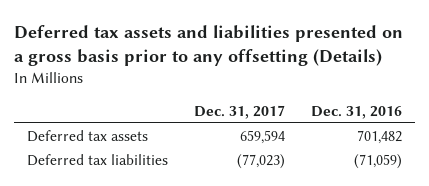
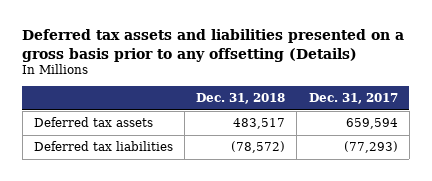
- | Dec. 31, 2017 | Dec. 31, 2016
+ | Dec. 31, 2018 | Dec. 31, 2017
- Deferred tax liabilities | (77,023) | (71,059)
+ Deferred tax liabilities | (78,572) | (77,293)

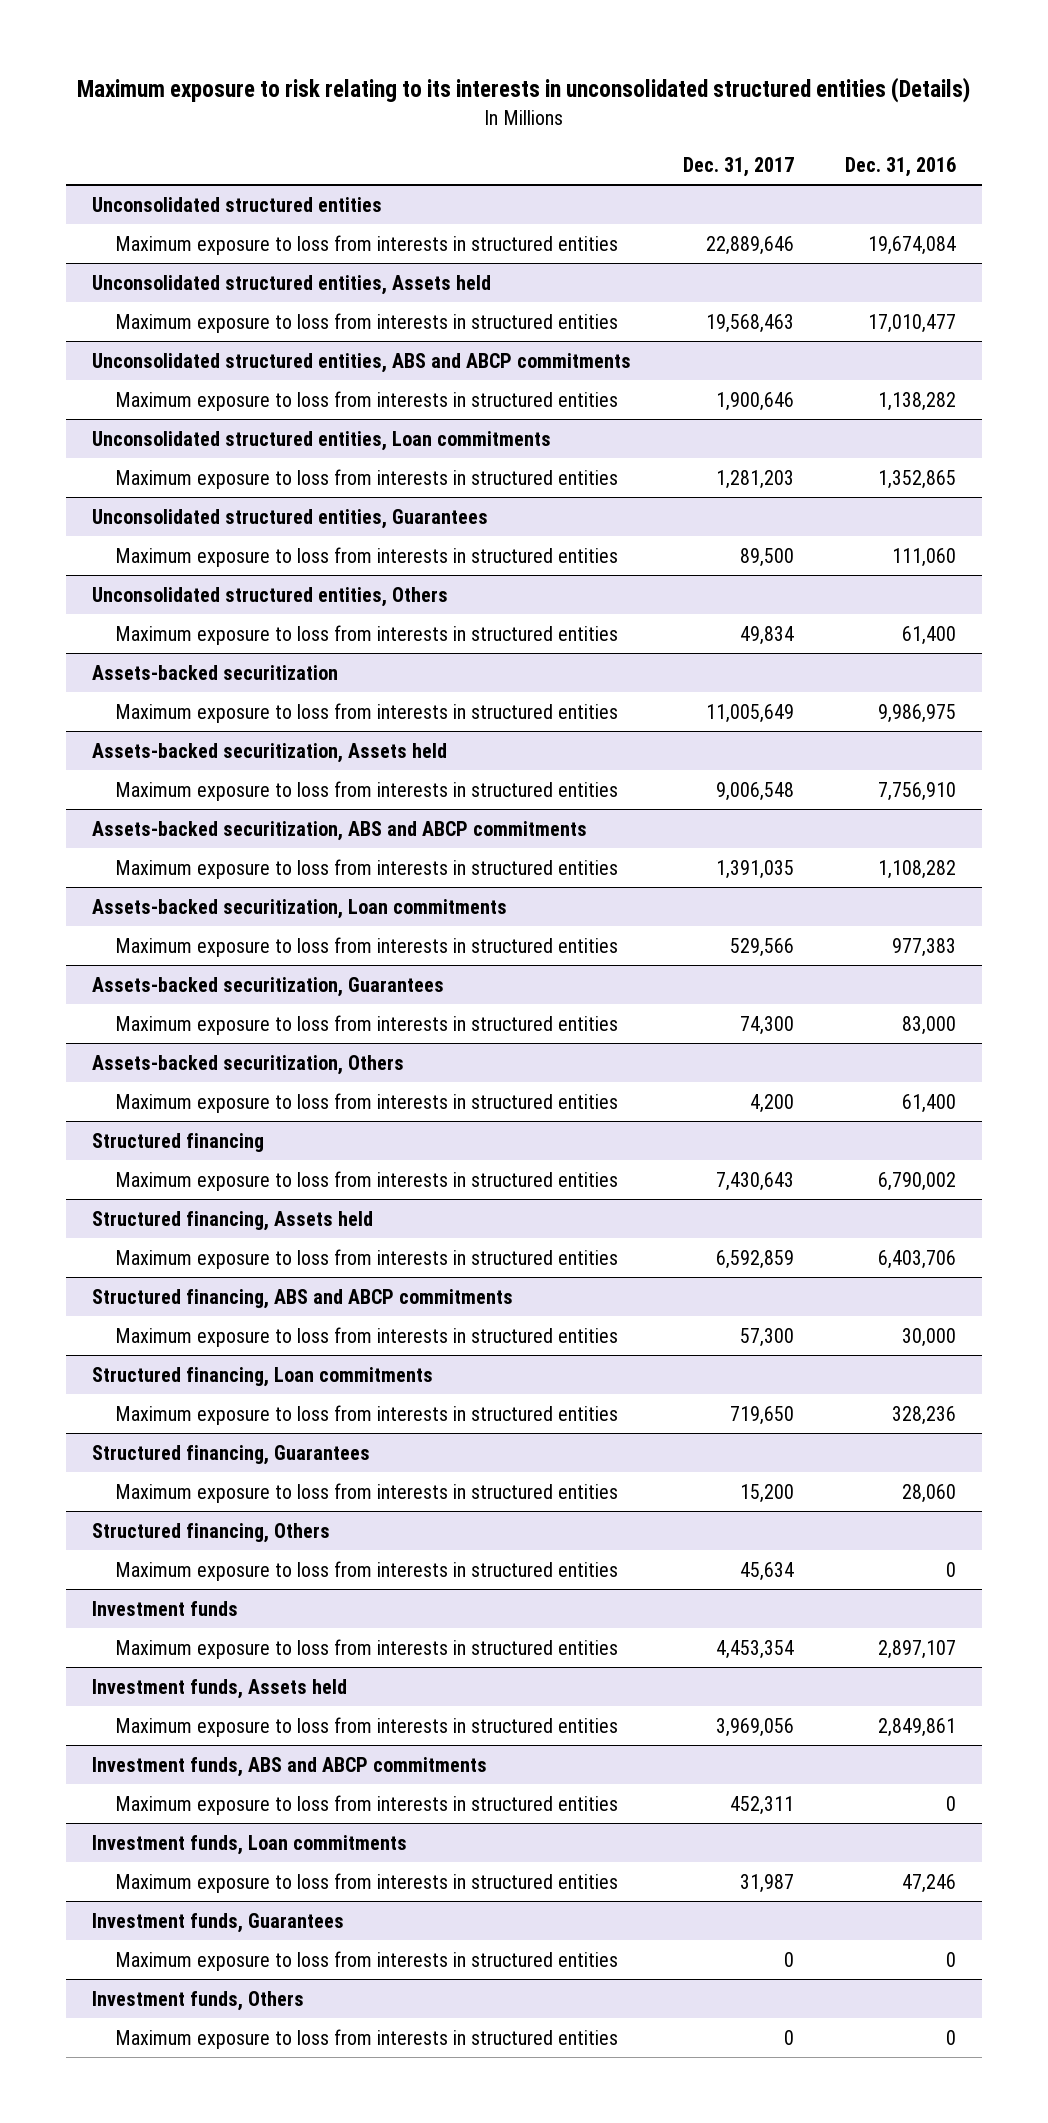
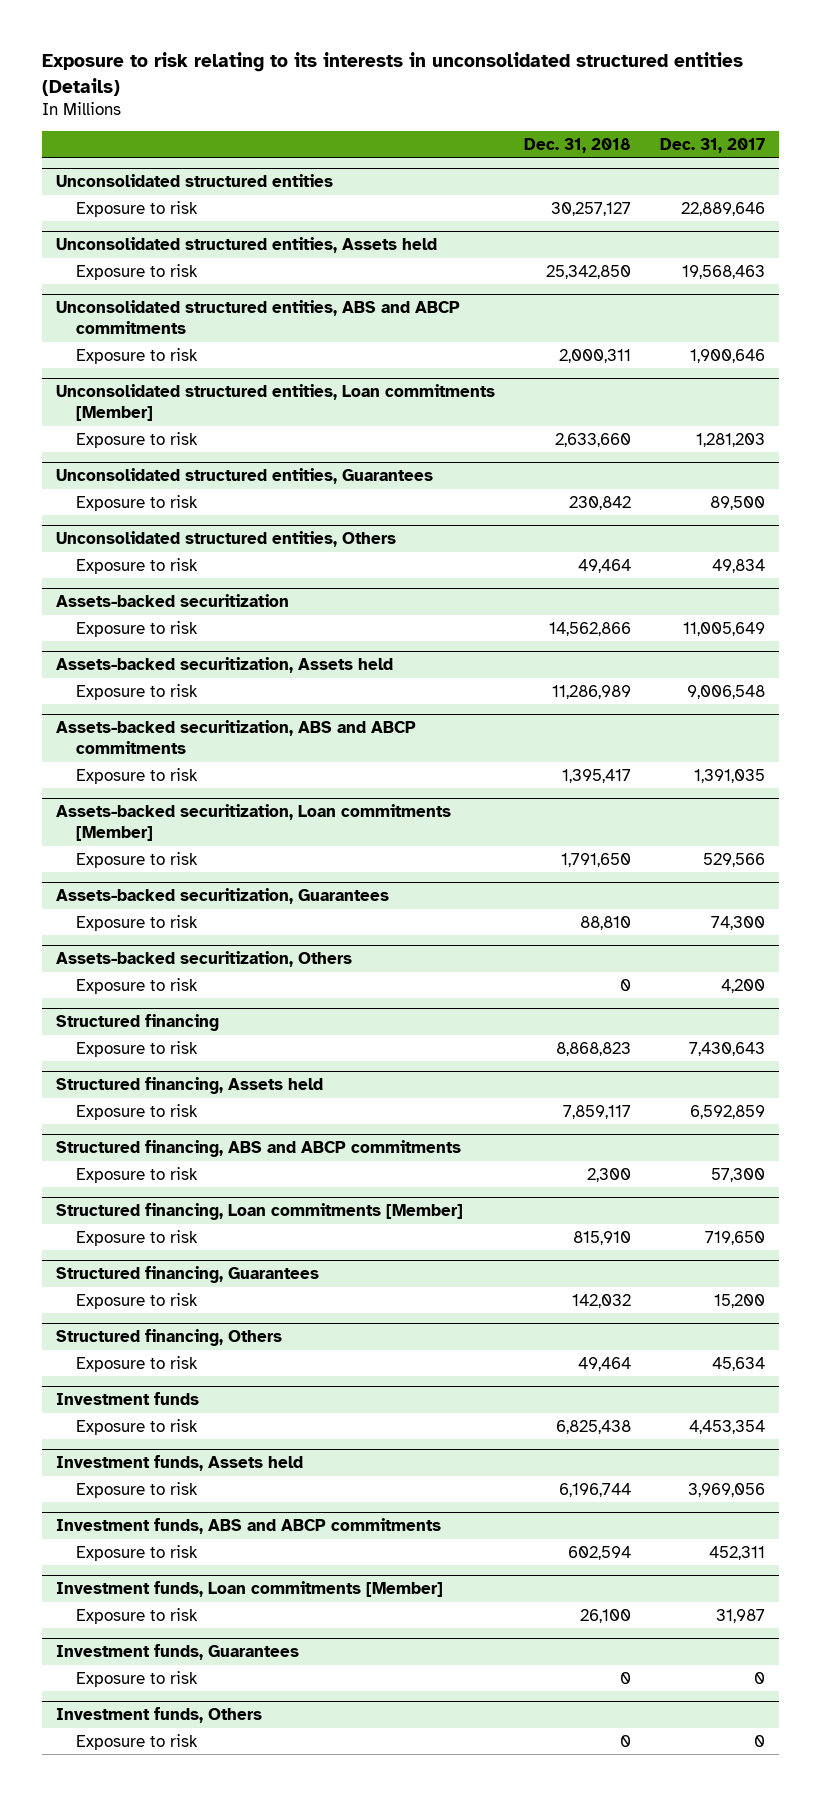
- Maximum exposure to risk relating to its interests in unconsolidated structured entities (Details)
+ Exposure to risk relating to its interests in unconsolidated structured entities (Details)
- | Dec. 31, 2017 | Dec. 31, 2016
+ | Dec. 31, 2018 | Dec. 31, 2017
@ Unconsolidated structured entities
- Maximum exposure to loss from interests in structured entities | 22,889,646 | 19,674,084
+ Exposure to risk | 30,257,127 | 22,889,646
@ Unconsolidated structured entities, Assets held
- Maximum exposure to loss from interests in structured entities | 19,568,463 | 17,010,477
+ Exposure to risk | 25,342,850 | 19,568,463
@ Unconsolidated structured entities, ABS and ABCP commitments
- Maximum exposure to loss from interests in structured entities | 1,900,646 | 1,138,282
- Unconsolidated structured entities, Loan commitments
- Maximum exposure to loss from interests in structured entities | 1,281,203 | 1,352,865
@ Unconsolidated structured entities, ABS and ABCP commitments
+ Exposure to risk | 2,000,311 | 1,900,646
+ Unconsolidated structured entities, Loan commitments [Member]
+ Exposure to risk | 2,633,660 | 1,281,203
@ Unconsolidated structured entities, Guarantees
- Maximum exposure to loss from interests in structured entities | 89,500 | 111,060
+ Exposure to risk | 230,842 | 89,500
@ Unconsolidated structured entities, Others
- Maximum exposure to loss from interests in structured entities | 49,834 | 61,400
+ Exposure to risk | 49,464 | 49,834
@ Assets-backed securitization
- Maximum exposure to loss from interests in structured entities | 11,005,649 | 9,986,975
+ Exposure to risk | 14,562,866 | 11,005,649
@ Assets-backed securitization, Assets held
- Maximum exposure to loss from interests in structured entities | 9,006,548 | 7,756,910
+ Exposure to risk | 11,286,989 | 9,006,548
@ Assets-backed securitization, ABS and ABCP commitments
- Maximum exposure to loss from interests in structured entities | 1,391,035 | 1,108,282
- Assets-backed securitization, Loan commitments
- Maximum exposure to loss from interests in structured entities | 529,566 | 977,383
@ Assets-backed securitization, ABS and ABCP commitments
+ Exposure to risk | 1,395,417 | 1,391,035
+ Assets-backed securitization, Loan commitments [Member]
+ Exposure to risk | 1,791,650 | 529,566
@ Assets-backed securitization, Guarantees
- Maximum exposure to loss from interests in structured entities | 74,300 | 83,000
+ Exposure to risk | 88,810 | 74,300
@ Assets-backed securitization, Others
- Maximum exposure to loss from interests in structured entities | 4,200 | 61,400
+ Exposure to risk | 0 | 4,200
@ Structured financing
- Maximum exposure to loss from interests in structured entities | 7,430,643 | 6,790,002
+ Exposure to risk | 8,868,823 | 7,430,643
@ Structured financing, Assets held
- Maximum exposure to loss from interests in structured entities | 6,592,859 | 6,403,706
+ Exposure to risk | 7,859,117 | 6,592,859
@ Structured financing, ABS and ABCP commitments
- Maximum exposure to loss from interests in structured entities | 57,300 | 30,000
- Structured financing, Loan commitments
- Maximum exposure to loss from interests in structured entities | 719,650 | 328,236
@ Structured financing, ABS and ABCP commitments
+ Exposure to risk | 2,300 | 57,300
+ Structured financing, Loan commitments [Member]
+ Exposure to risk | 815,910 | 719,650
@ Structured financing, Guarantees
- Maximum exposure to loss from interests in structured entities | 15,200 | 28,060
+ Exposure to risk | 142,032 | 15,200
@ Structured financing, Others
- Maximum exposure to loss from interests in structured entities | 45,634 | 0
+ Exposure to risk | 49,464 | 45,634
@ Investment funds
- Maximum exposure to loss from interests in structured entities | 4,453,354 | 2,897,107
+ Exposure to risk | 6,825,438 | 4,453,354
@ Investment funds, Assets held
- Maximum exposure to loss from interests in structured entities | 3,969,056 | 2,849,861
+ Exposure to risk | 6,196,744 | 3,969,056
@ Investment funds, ABS and ABCP commitments
- Maximum exposure to loss from interests in structured entities | 452,311 | 0
- Investment funds, Loan commitments
- Maximum exposure to loss from interests in structured entities | 31,987 | 47,246
@ Investment funds, ABS and ABCP commitments
+ Exposure to risk | 602,594 | 452,311
+ Investment funds, Loan commitments [Member]
+ Exposure to risk | 26,100 | 31,987
@ Investment funds, Guarantees
- Maximum exposure to loss from interests in structured entities | 0 | 0
+ Exposure to risk | 0 | 0
@ Investment funds, Others
- Maximum exposure to loss from interests in structured entities | 0 | 0
+ Exposure to risk | 0 | 0

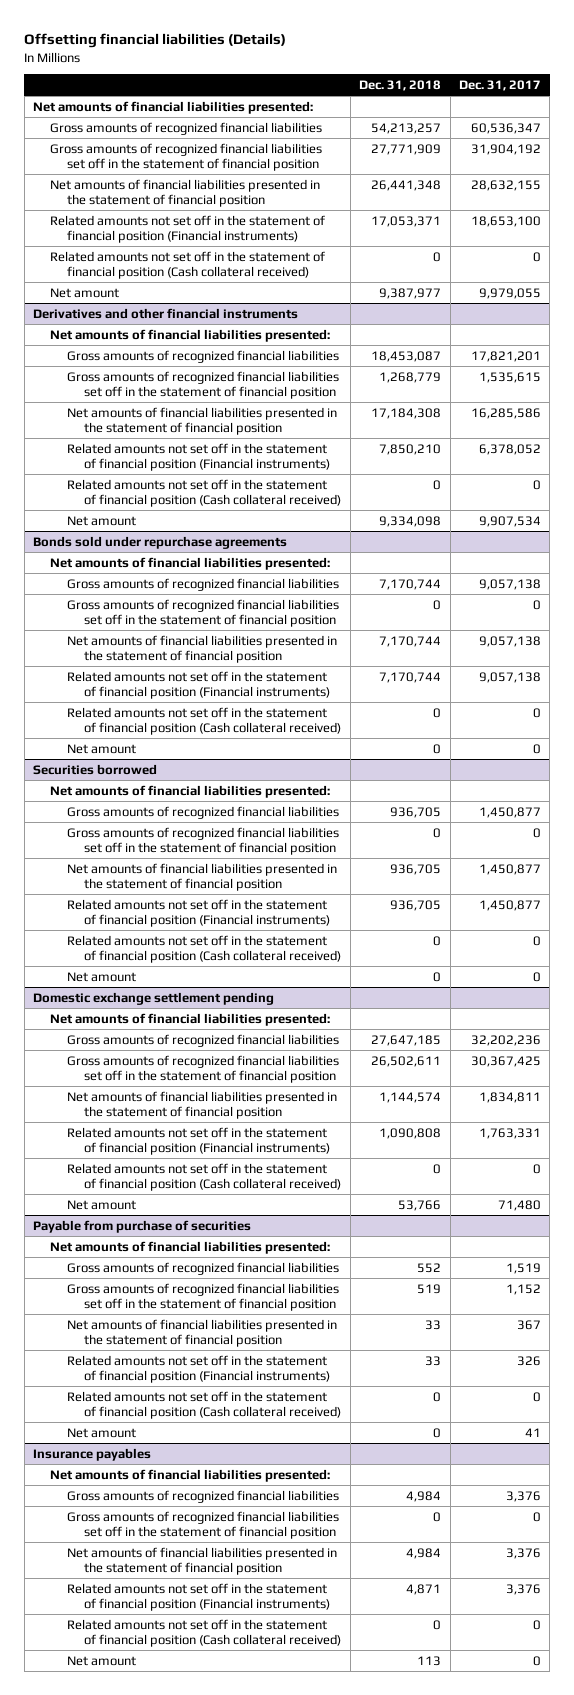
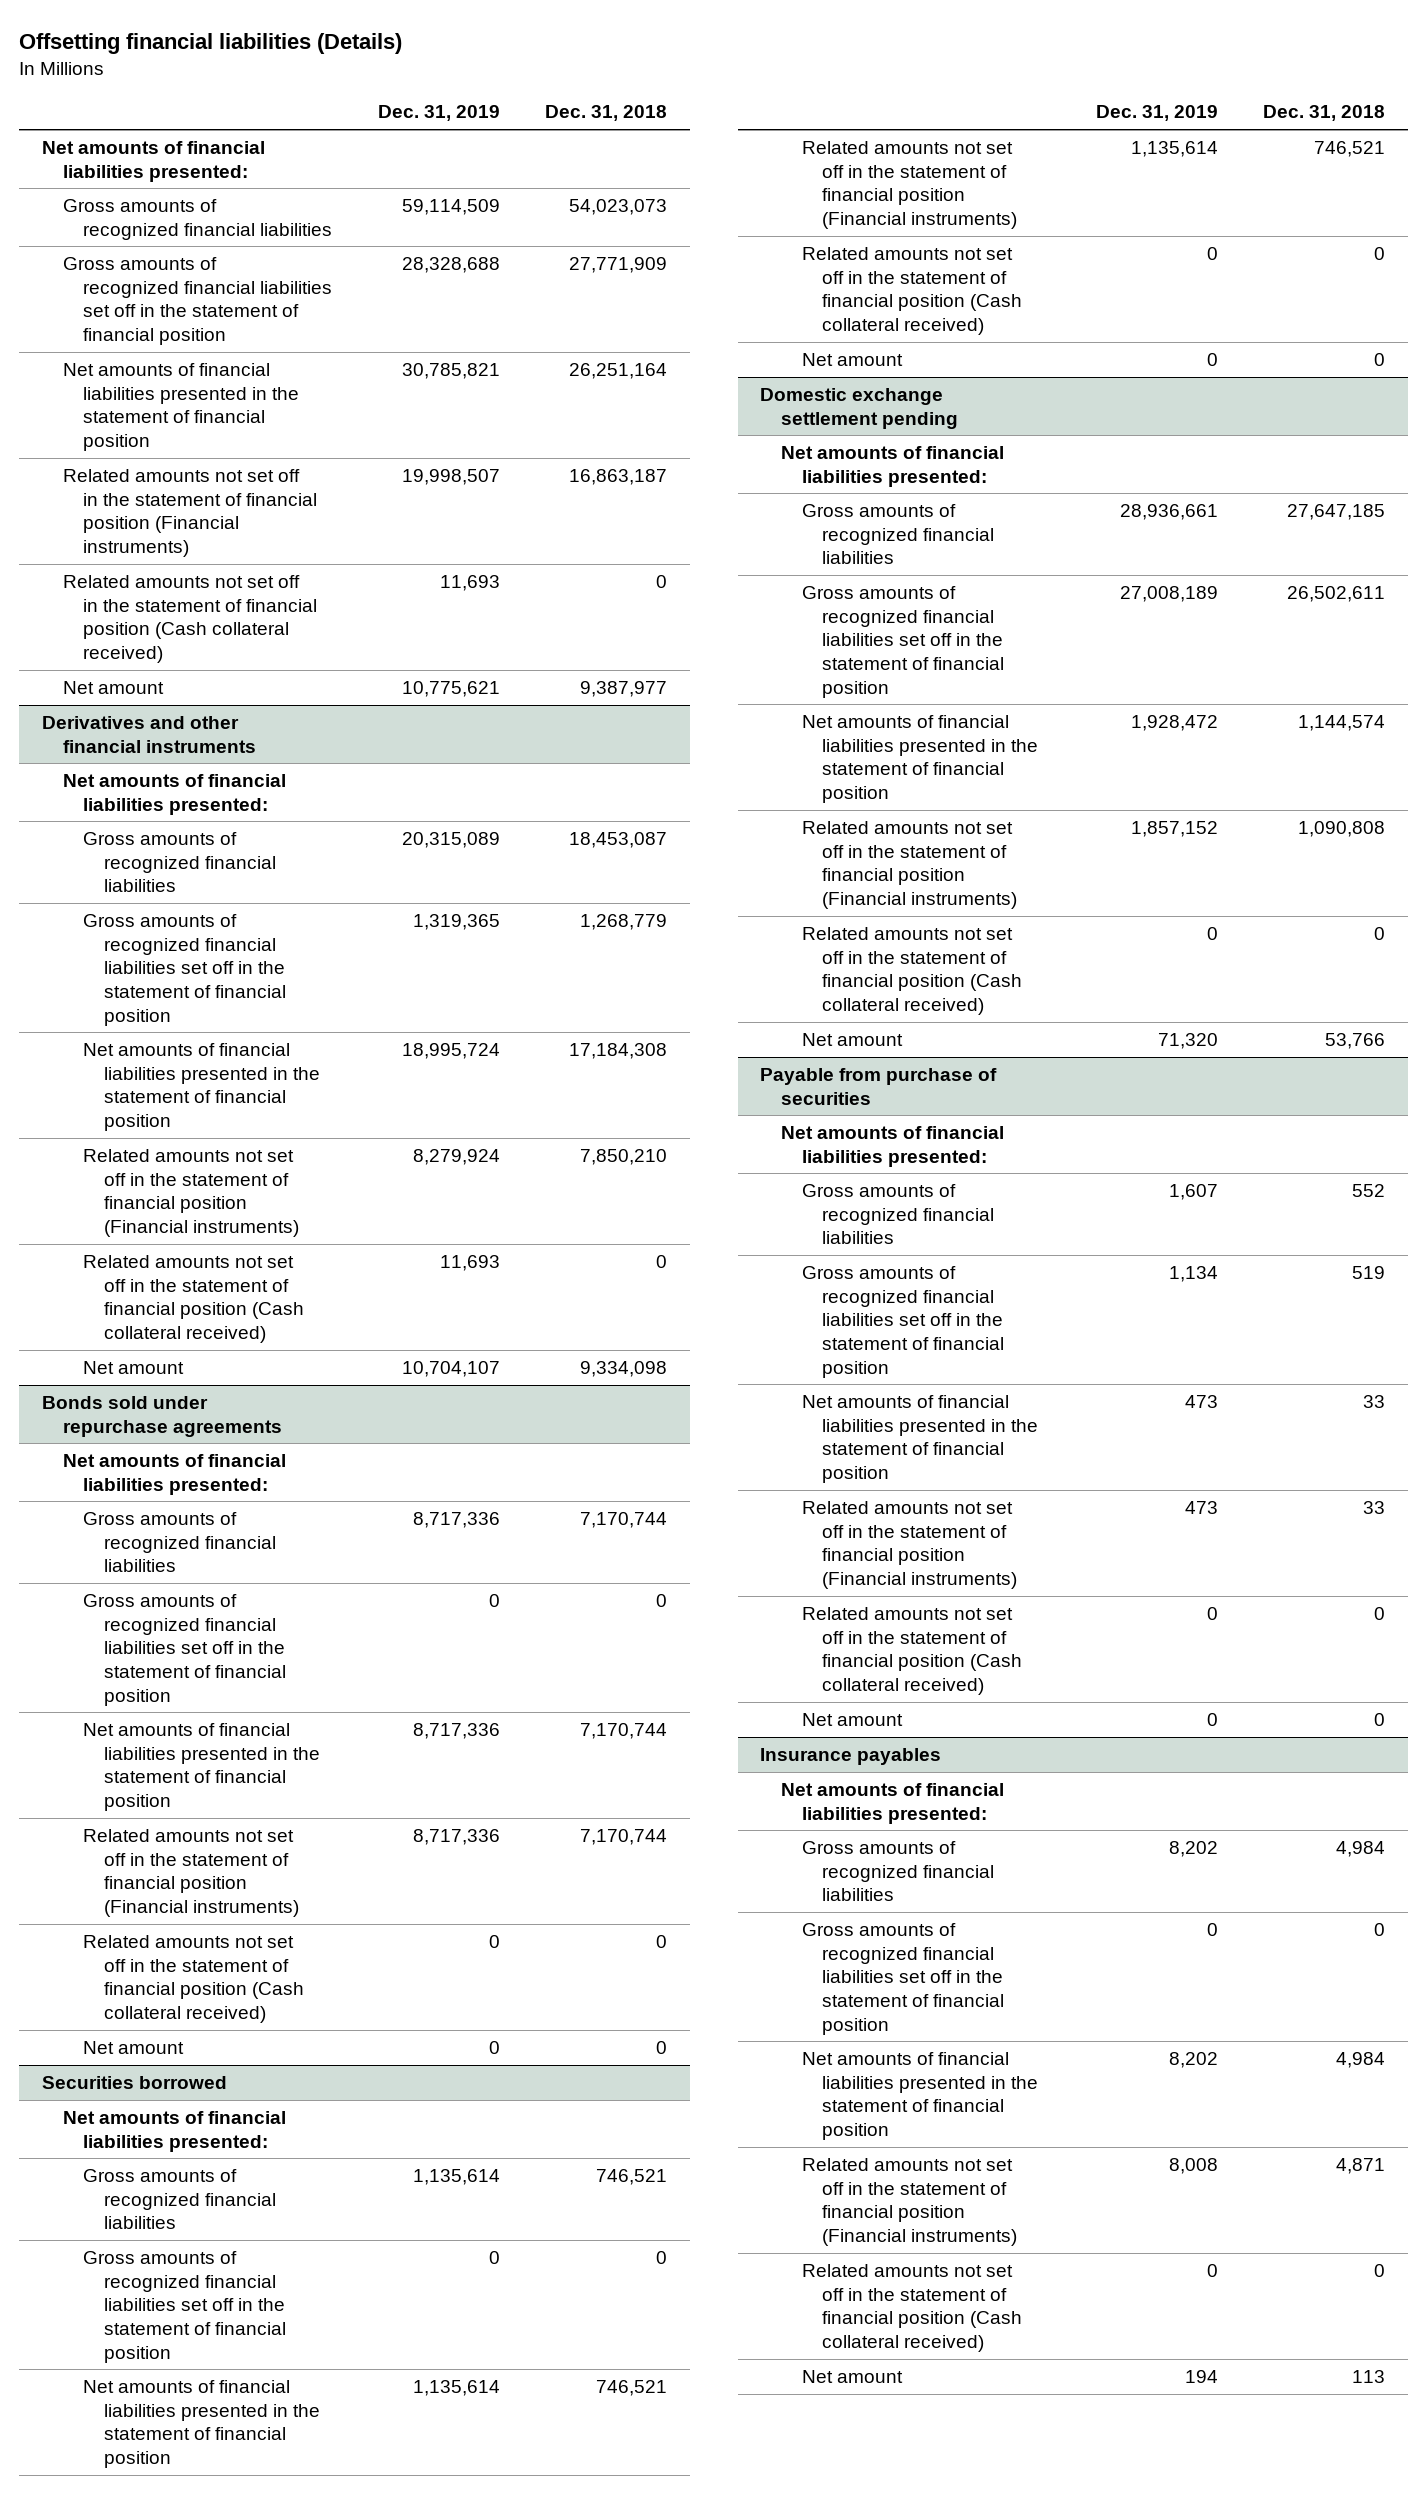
- | Dec. 31, 2018 | Dec. 31, 2017
+ | Dec. 31, 2019 | Dec. 31, 2018
- Gross amounts of recognized financial liabilities | 54,213,257 | 60,536,347
+ Gross amounts of recognized financial liabilities | 59,114,509 | 54,023,073
- Net amounts of financial liabilities presented in the statement of financial position | 26,441,348 | 28,632,155
- Related amounts not set off in the statement of financial position (Financial instruments) | 17,053,371 | 18,653,100
+ Net amounts of financial liabilities presented in the statement of financial position | 30,785,821 | 26,251,164
+ Related amounts not set off in the statement of financial position (Financial instruments) | 19,998,507 | 16,863,187
@ Securities borrowed
- Gross amounts of recognized financial liabilities | 936,705 | 1,450,877
+ Gross amounts of recognized financial liabilities | 1,135,614 | 746,521
- Net amounts of financial liabilities presented in the statement of financial position | 936,705 | 1,450,877
- Related amounts not set off in the statement of financial position (Financial instruments) | 936,705 | 1,450,877
+ Net amounts of financial liabilities presented in the statement of financial position | 1,135,614 | 746,521
+ Related amounts not set off in the statement of financial position (Financial instruments) | 1,135,614 | 746,521

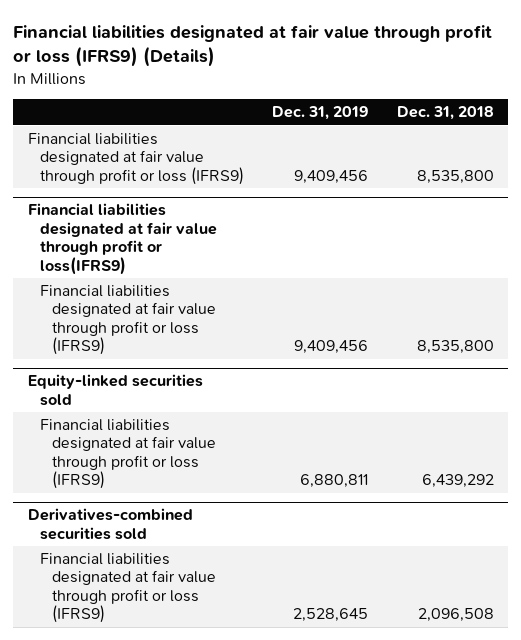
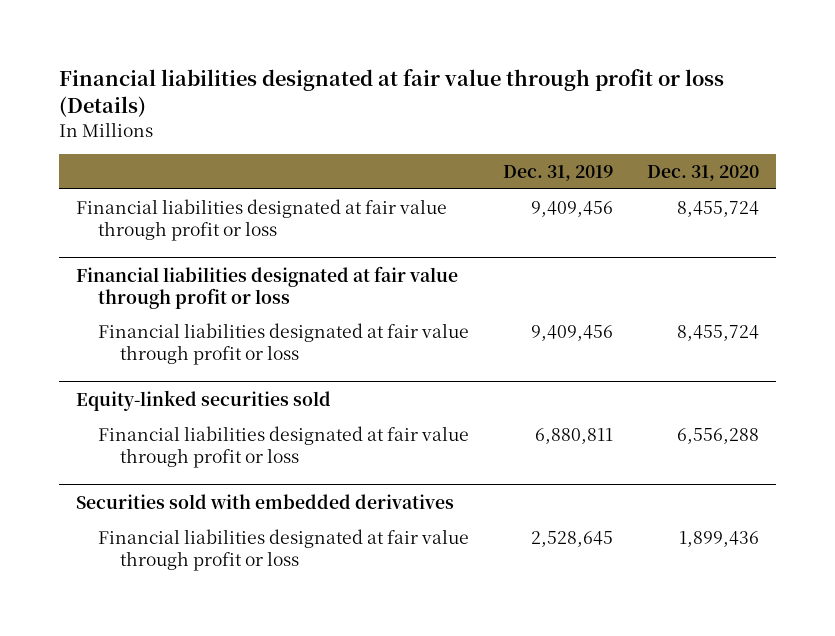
- Financial liabilities designated at fair value through profit or loss (IFRS9) (Details)
+ Financial liabilities designated at fair value through profit or loss (Details)
- | Dec. 31, 2019 | Dec. 31, 2018
+ | Dec. 31, 2019 | Dec. 31, 2020
- Financial liabilities designated at fair value through profit or loss (IFRS9) | 9,409,456 | 8,535,800
- Financial liabilities designated at fair value through profit or loss(IFRS9)
- Financial liabilities designated at fair value through profit or loss (IFRS9) | 9,409,456 | 8,535,800
+ Financial liabilities designated at fair value through profit or loss | 9,409,456 | 8,455,724
+ Financial liabilities designated at fair value through profit or loss
+ Financial liabilities designated at fair value through profit or loss | 9,409,456 | 8,455,724
@ Equity-linked securities sold
- Financial liabilities designated at fair value through profit or loss (IFRS9) | 6,880,811 | 6,439,292
- Derivatives-combined securities sold
- Financial liabilities designated at fair value through profit or loss (IFRS9) | 2,528,645 | 2,096,508
@ Equity-linked securities sold
+ Financial liabilities designated at fair value through profit or loss | 6,880,811 | 6,556,288
+ Securities sold with embedded derivatives
+ Financial liabilities designated at fair value through profit or loss | 2,528,645 | 1,899,436

